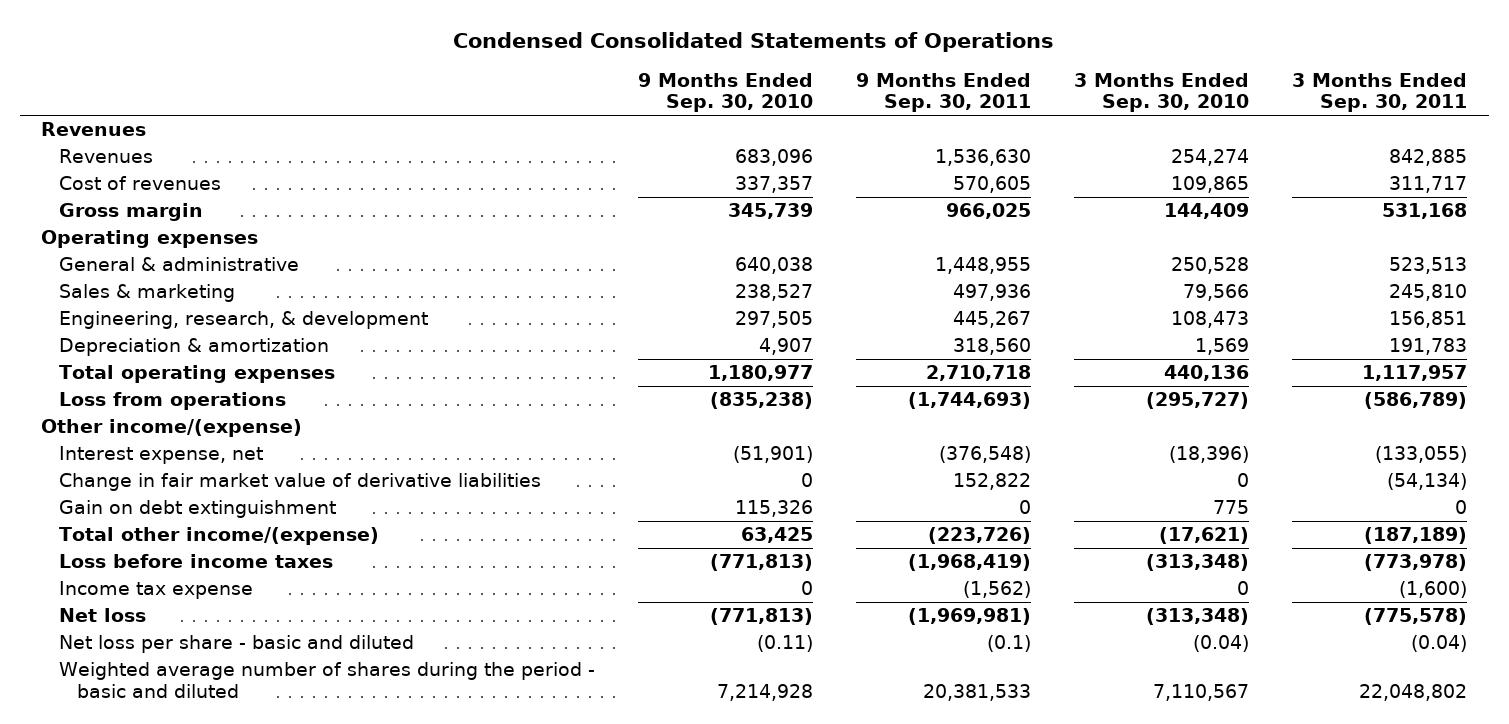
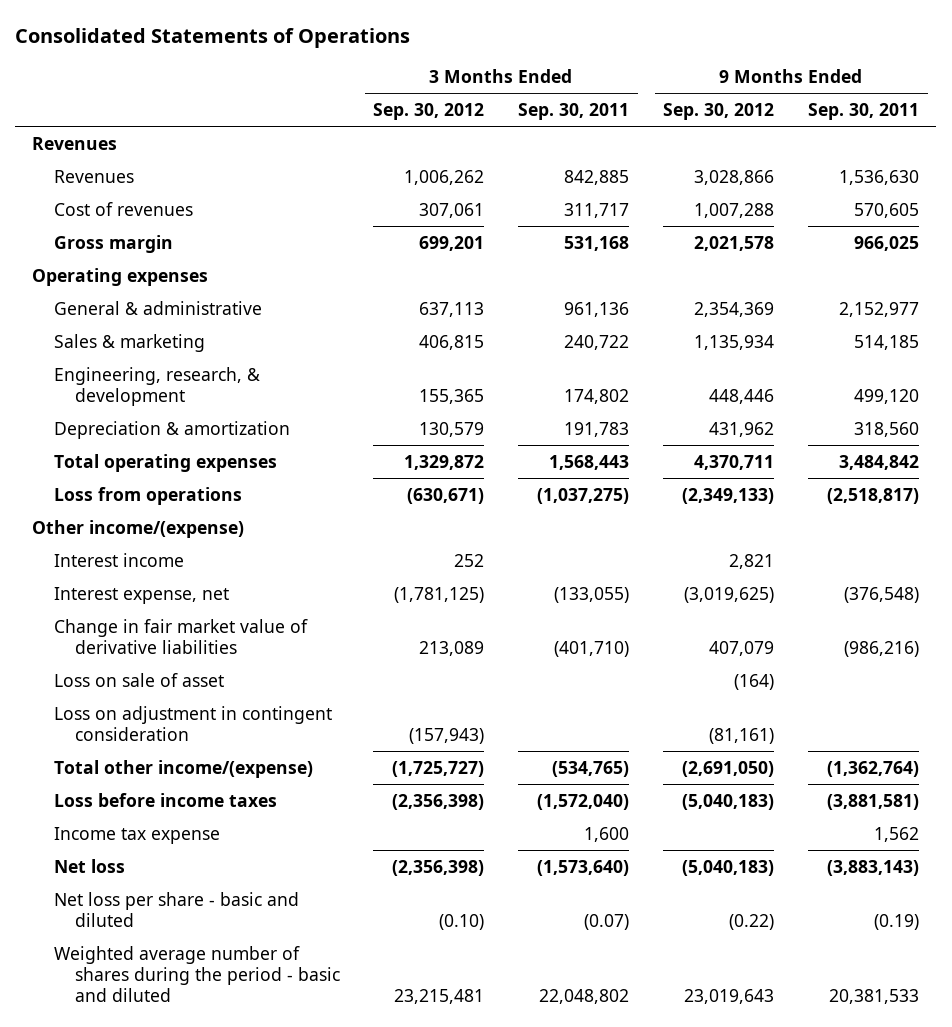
- Condensed Consolidated Statements of Operations
+ Consolidated Statements of Operations
- | 9 Months Ended Sep. 30, 2010 | 9 Months Ended Sep. 30, 2011 | 3 Months Ended Sep. 30, 2010 | 3 Months Ended Sep. 30, 2011
+ | 3 Months Ended Sep. 30, 2012 | 3 Months Ended Sep. 30, 2011 | 9 Months Ended Sep. 30, 2012 | 9 Months Ended Sep. 30, 2011
- General & administrative | 640,038 | 1,448,955 | 250,528 | 523,513
- Sales & marketing | 238,527 | 497,936 | 79,566 | 245,810
- Engineering, research, & development | 297,505 | 445,267 | 108,473 | 156,851
+ General & administrative | 637,113 | 961,136 | 2,354,369 | 2,152,977
+ Sales & marketing | 406,815 | 240,722 | 1,135,934 | 514,185
+ Engineering, research, & development | 155,365 | 174,802 | 448,446 | 499,120
- Total operating expenses | 1,180,977 | 2,710,718 | 440,136 | 1,117,957
- Loss from operations | (835,238) | (1,744,693) | (295,727) | (586,789)
+ Total operating expenses | 1,329,872 | 1,568,443 | 4,370,711 | 3,484,842
+ Loss from operations | (630,671) | (1,037,275) | (2,349,133) | (2,518,817)
+ Interest income | 252 | | 2,821 |
- Change in fair market value of derivative liabilities | 0 | 152,822 | 0 | (54,134)
- Gain on debt extinguishment | 115,326 | 0 | 775 | 0
- Total other income/(expense) | 63,425 | (223,726) | (17,621) | (187,189)
- Loss before income taxes | (771,813) | (1,968,419) | (313,348) | (773,978)
- Income tax expense | 0 | (1,562) | 0 | (1,600)
- Net loss | (771,813) | (1,969,981) | (313,348) | (775,578)
- Net loss per share - basic and diluted | (0.11) | (0.1) | (0.04) | (0.04)
+ Change in fair market value of derivative liabilities | 213,089 | (401,710) | 407,079 | (986,216)
+ Loss on sale of asset | | | (164) |
+ Loss on adjustment in contingent consideration | (157,943) | | (81,161) |
+ Total other income/(expense) | (1,725,727) | (534,765) | (2,691,050) | (1,362,764)
+ Loss before income taxes | (2,356,398) | (1,572,040) | (5,040,183) | (3,881,581)
+ Income tax expense | | 1,600 | | 1,562
+ Net loss | (2,356,398) | (1,573,640) | (5,040,183) | (3,883,143)
+ Net loss per share - basic and diluted | (0.10) | (0.07) | (0.22) | (0.19)

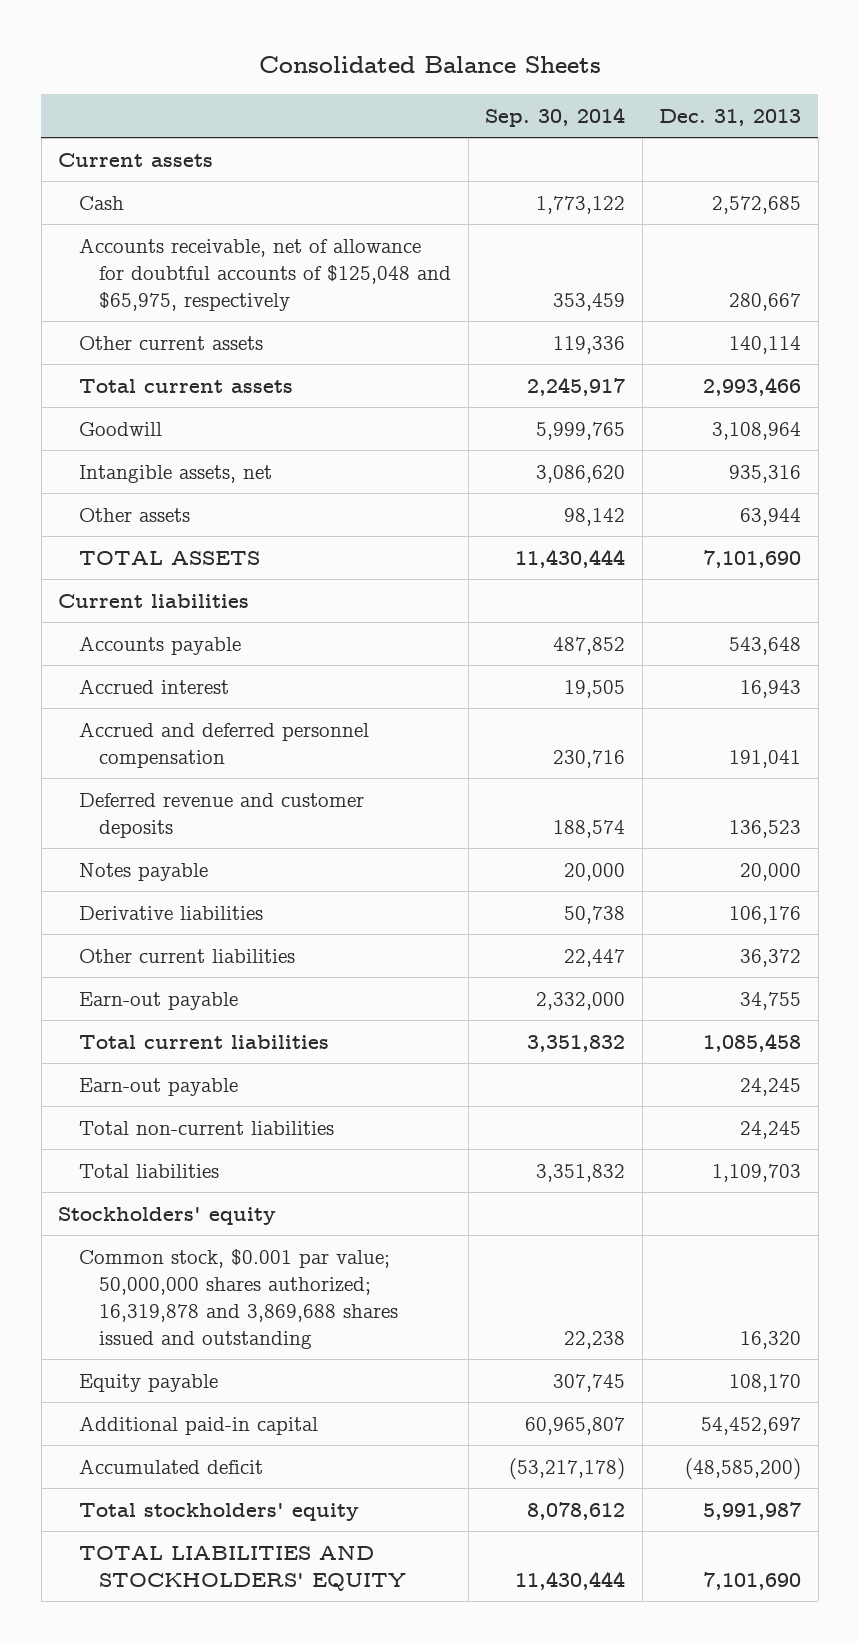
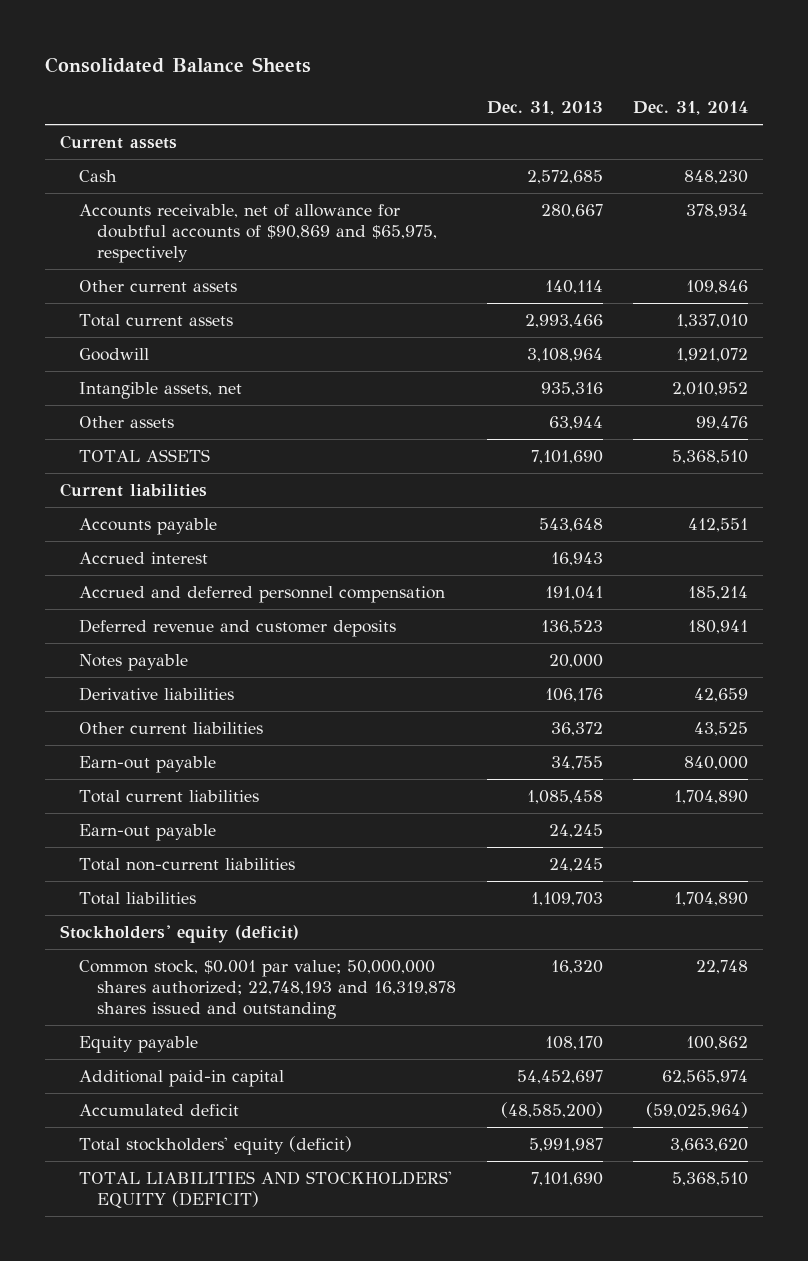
- | Sep. 30, 2014 | Dec. 31, 2013
+ | Dec. 31, 2013 | Dec. 31, 2014
- Accounts receivable, net of allowance for doubtful accounts of $125,048 and $65,975, respectively | 353,459 | 280,667
+ Accounts receivable, net of allowance for doubtful accounts of $90,869 and $65,975, respectively | 280,667 | 378,934
- Stockholders' equity
- Common stock, $0.001 par value; 50,000,000 shares authorized; 16,319,878 and 3,869,688 shares issued and outstanding | 22,238 | 16,320
+ Stockholders' equity (deficit)
+ Common stock, $0.001 par value; 50,000,000 shares authorized; 22,748,193 and 16,319,878 shares issued and outstanding | 16,320 | 22,748
- Total stockholders' equity | 8,078,612 | 5,991,987
- TOTAL LIABILITIES AND STOCKHOLDERS' EQUITY | 11,430,444 | 7,101,690
+ Total stockholders' equity (deficit) | 5,991,987 | 3,663,620
+ TOTAL LIABILITIES AND STOCKHOLDERS' EQUITY (DEFICIT) | 7,101,690 | 5,368,510

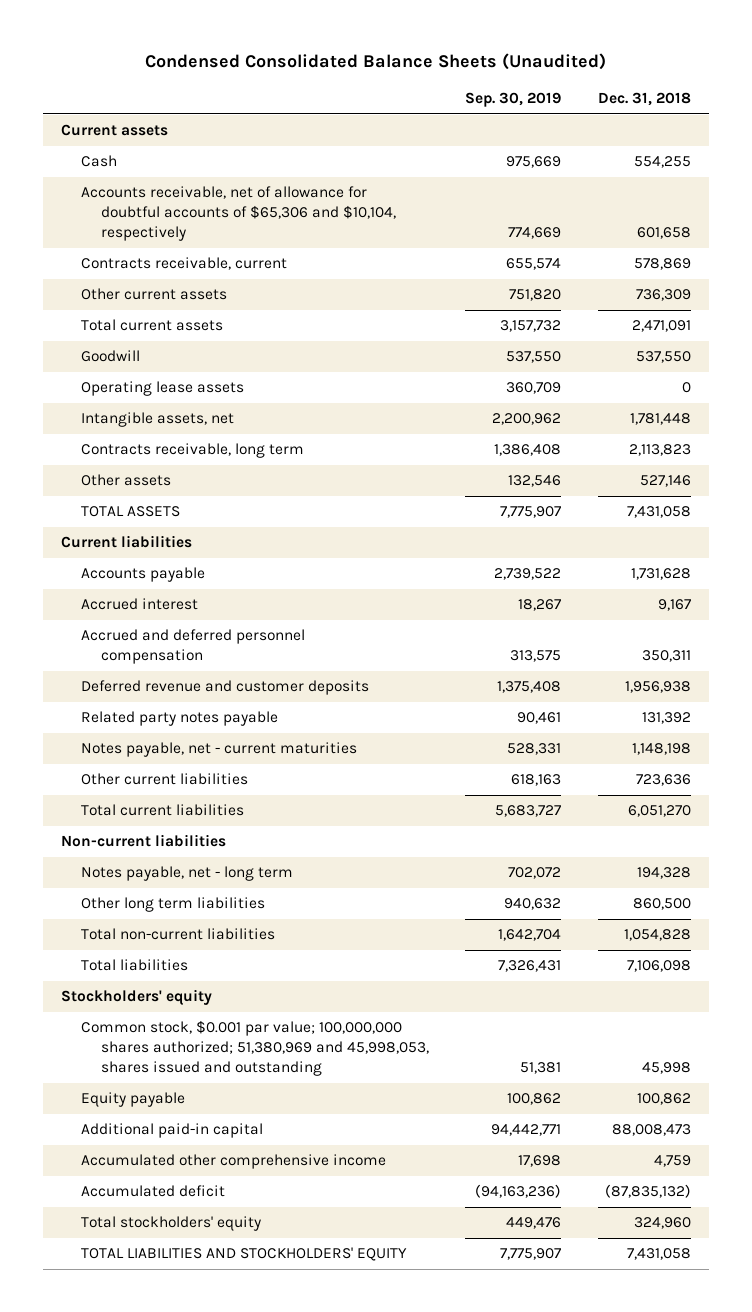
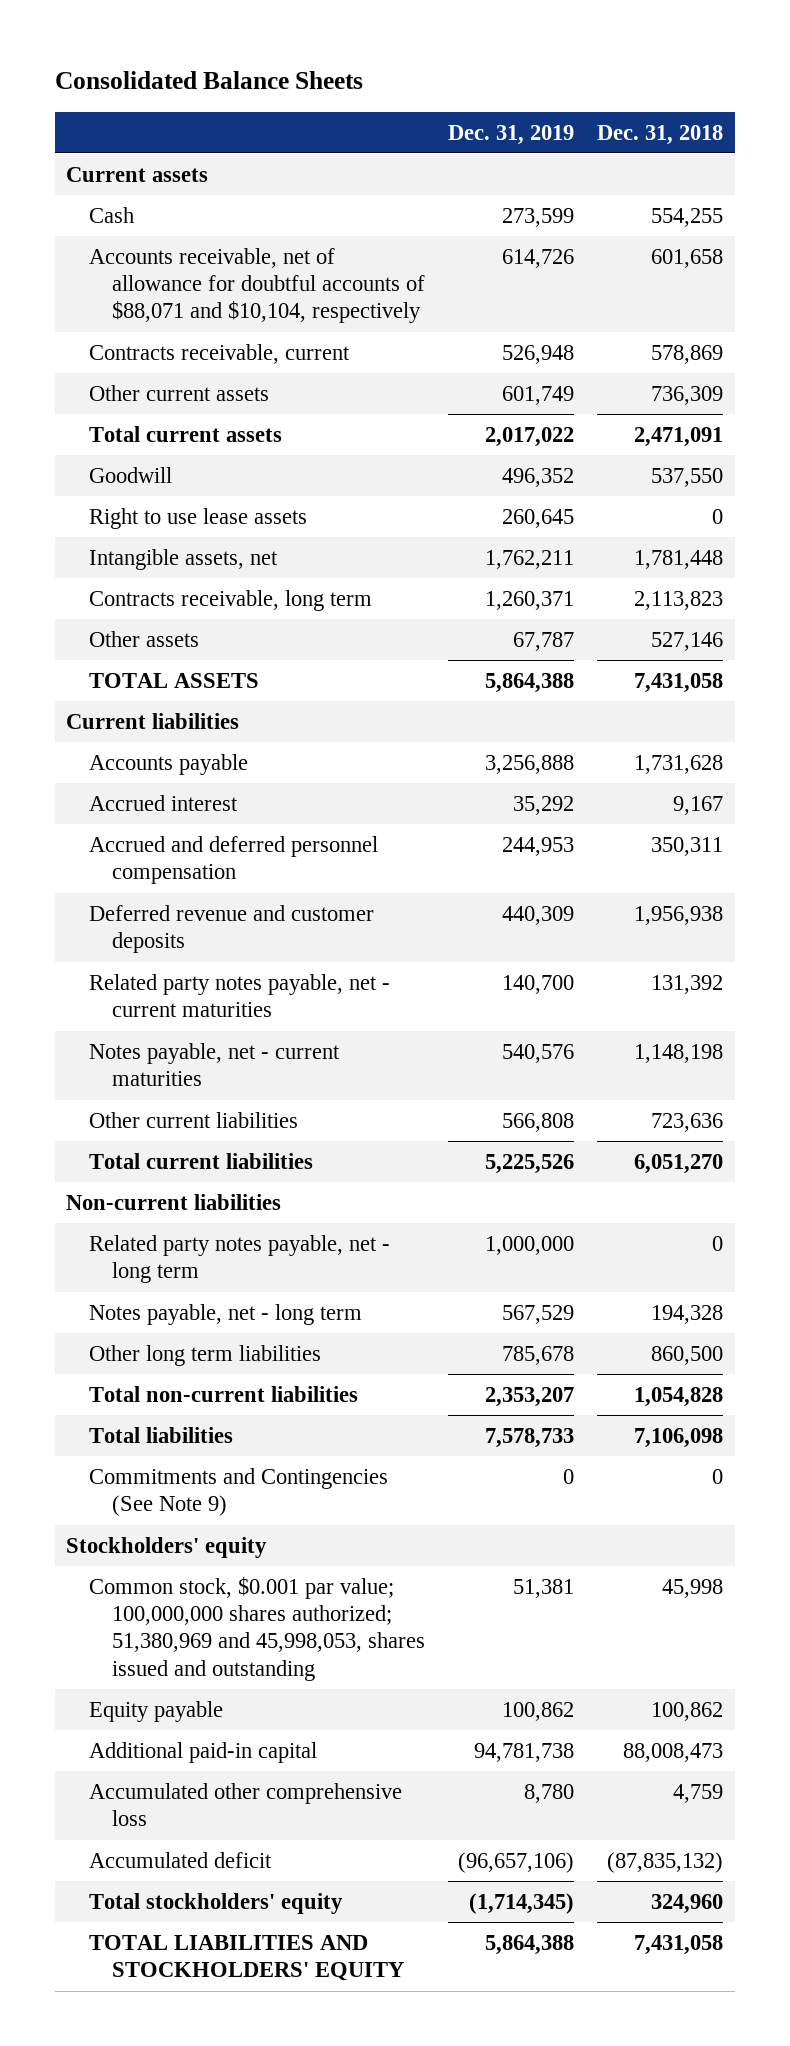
- Condensed Consolidated Balance Sheets (Unaudited)
+ Consolidated Balance Sheets
- | Sep. 30, 2019 | Dec. 31, 2018
+ | Dec. 31, 2019 | Dec. 31, 2018
- Accounts receivable, net of allowance for doubtful accounts of $65,306 and $10,104, respectively | 774,669 | 601,658
+ Accounts receivable, net of allowance for doubtful accounts of $88,071 and $10,104, respectively | 614,726 | 601,658
- Operating lease assets | 360,709 | 0
+ Right to use lease assets | 260,645 | 0
- Related party notes payable | 90,461 | 131,392
+ Related party notes payable, net - current maturities | 140,700 | 131,392
+ Related party notes payable, net - long term | 1,000,000 | 0
+ Commitments and Contingencies (See Note 9) | 0 | 0
- Accumulated other comprehensive income | 17,698 | 4,759
+ Accumulated other comprehensive loss | 8,780 | 4,759

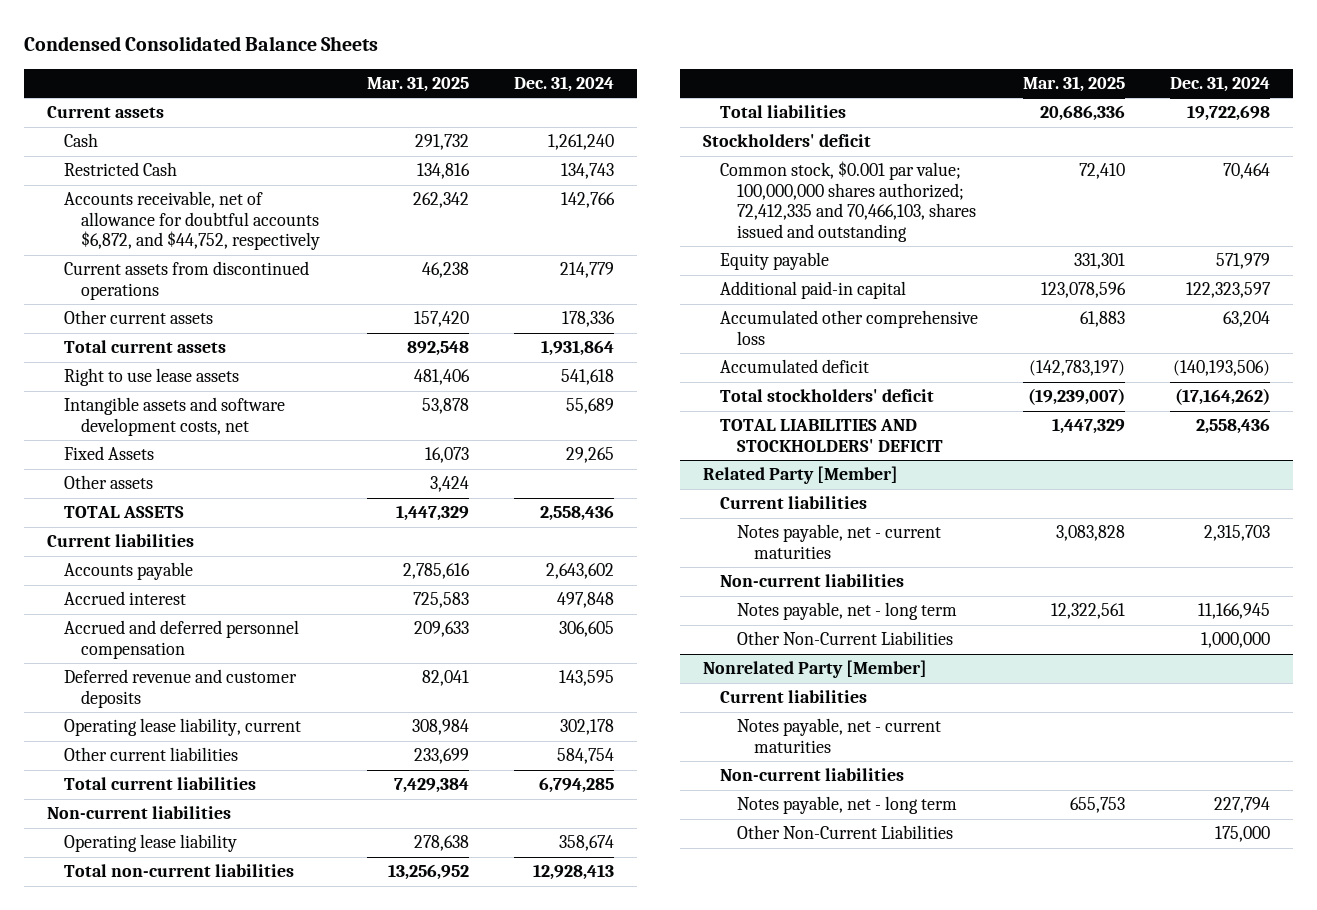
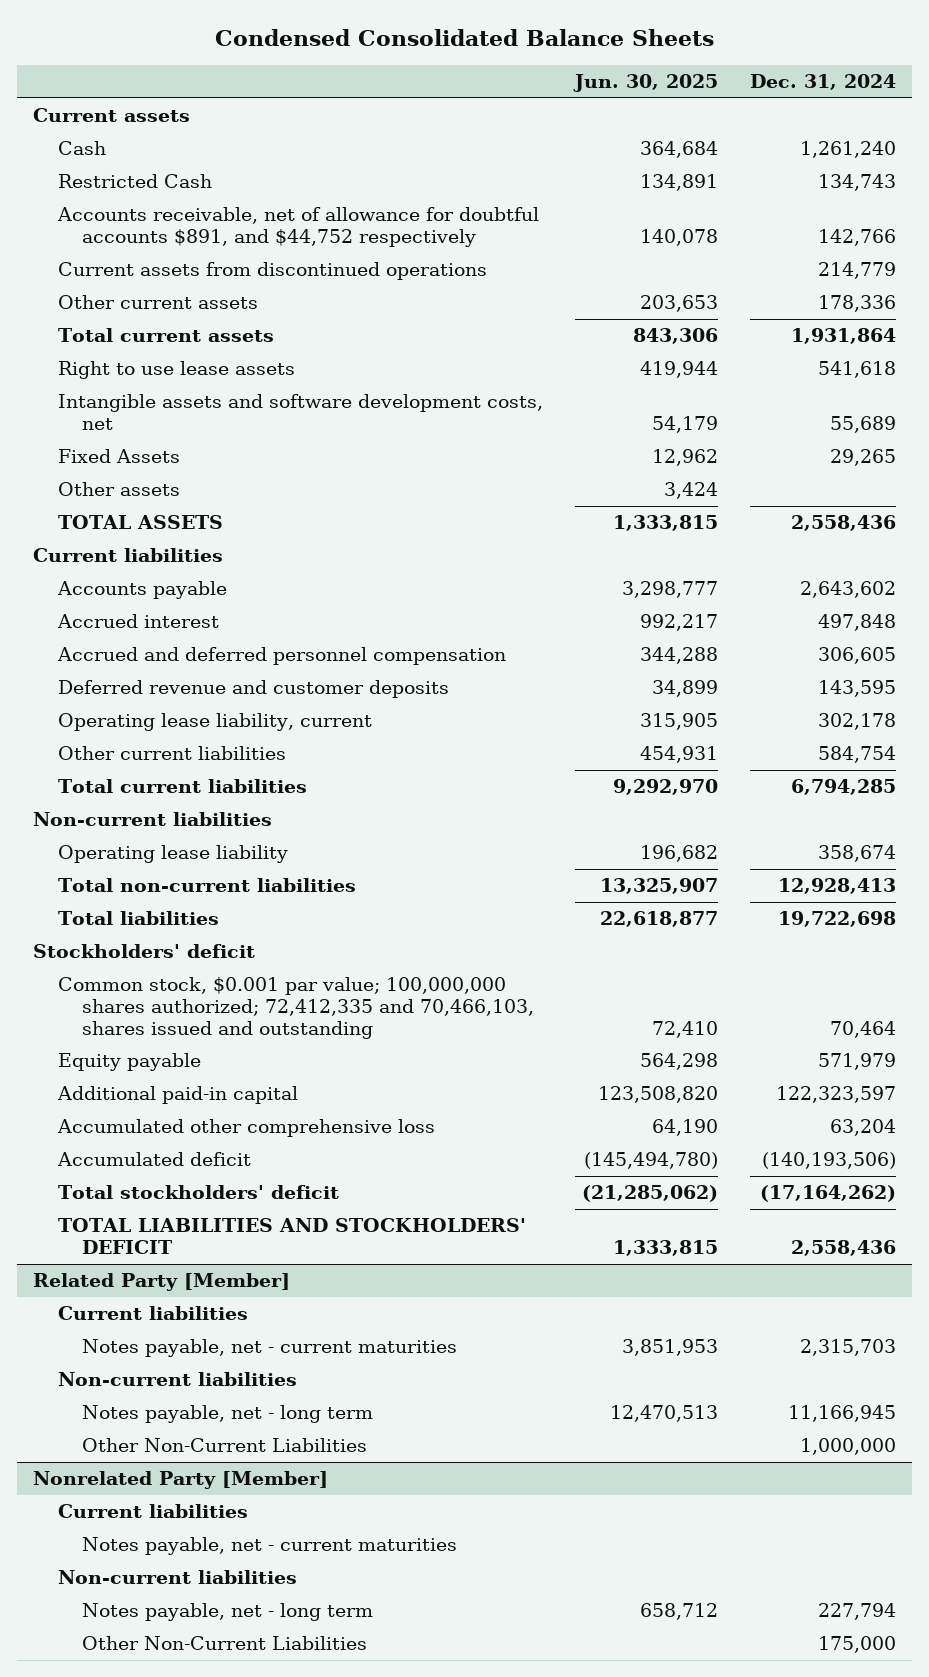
- | Mar. 31, 2025 | Dec. 31, 2024
+ | Jun. 30, 2025 | Dec. 31, 2024
- Accounts receivable, net of allowance for doubtful accounts $6,872, and $44,752, respectively | 262,342 | 142,766
+ Accounts receivable, net of allowance for doubtful accounts $891, and $44,752 respectively | 140,078 | 142,766

